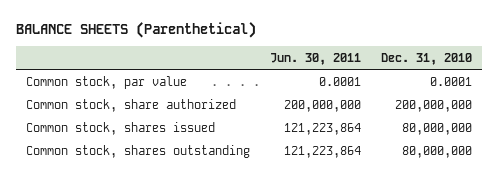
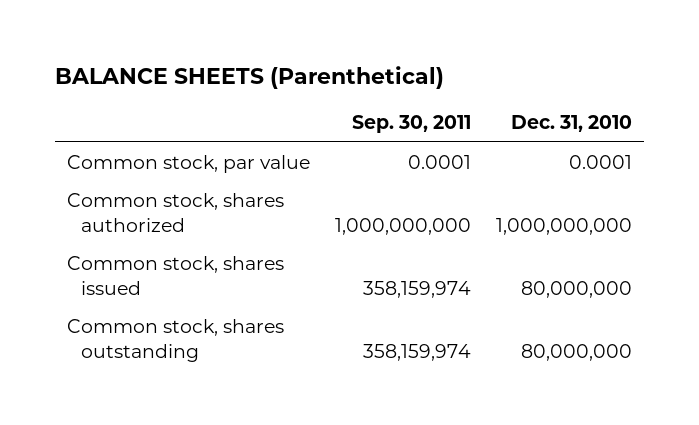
- | Jun. 30, 2011 | Dec. 31, 2010
+ | Sep. 30, 2011 | Dec. 31, 2010
- Common stock, share authorized | 200,000,000 | 200,000,000
+ Common stock, shares authorized | 1,000,000,000 | 1,000,000,000

